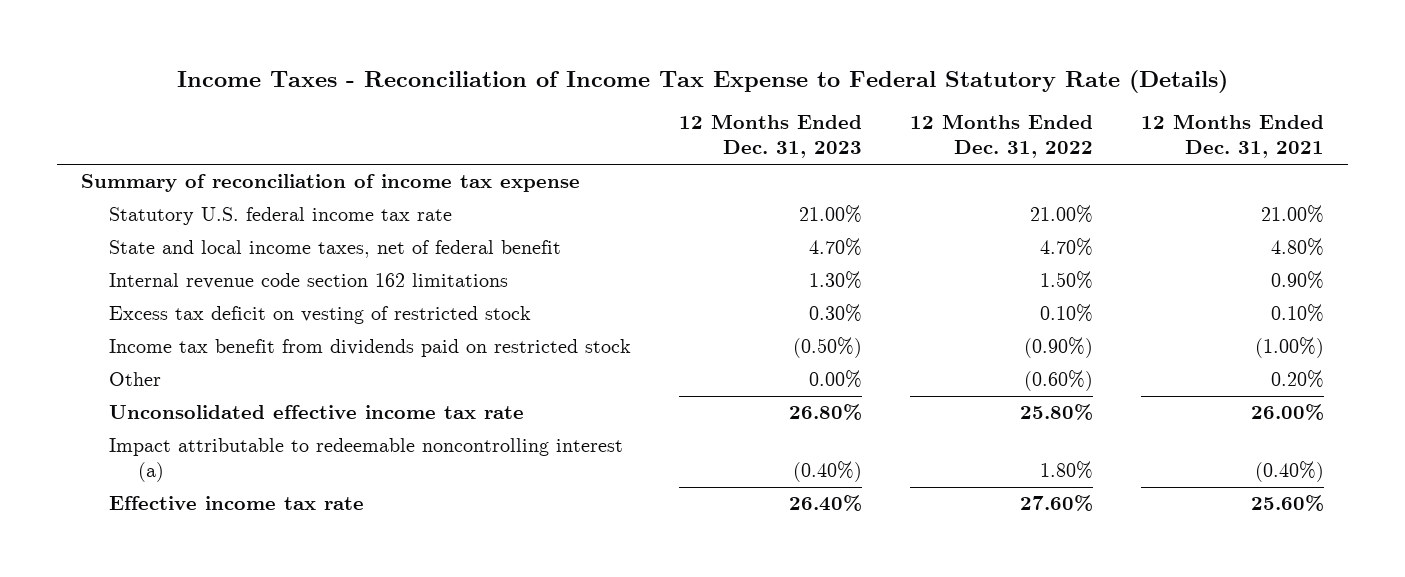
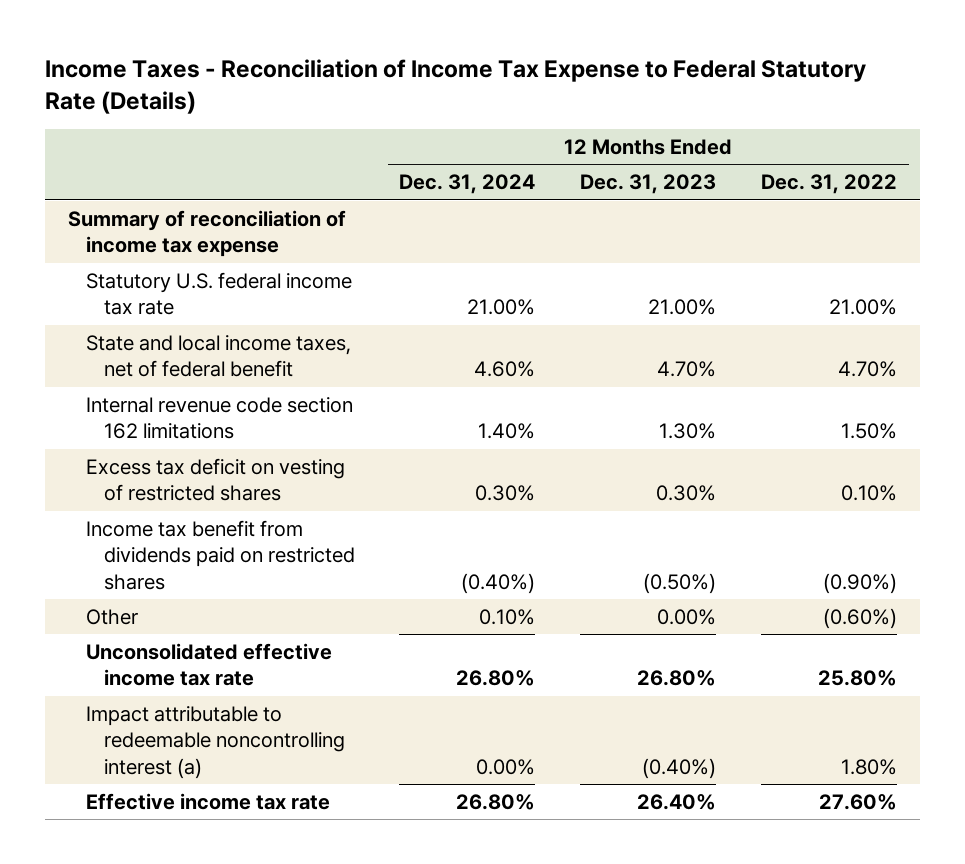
- | 12 Months Ended Dec. 31, 2023 | 12 Months Ended Dec. 31, 2022 | 12 Months Ended Dec. 31, 2021
+ | 12 Months Ended Dec. 31, 2024 | 12 Months Ended Dec. 31, 2023 | 12 Months Ended Dec. 31, 2022
- Excess tax deficit on vesting of restricted stock | 0.30% | 0.10% | 0.10%
- Income tax benefit from dividends paid on restricted stock | (0.50%) | (0.90%) | (1.00%)
+ Excess tax deficit on vesting of restricted shares | 0.30% | 0.30% | 0.10%
+ Income tax benefit from dividends paid on restricted shares | (0.40%) | (0.50%) | (0.90%)

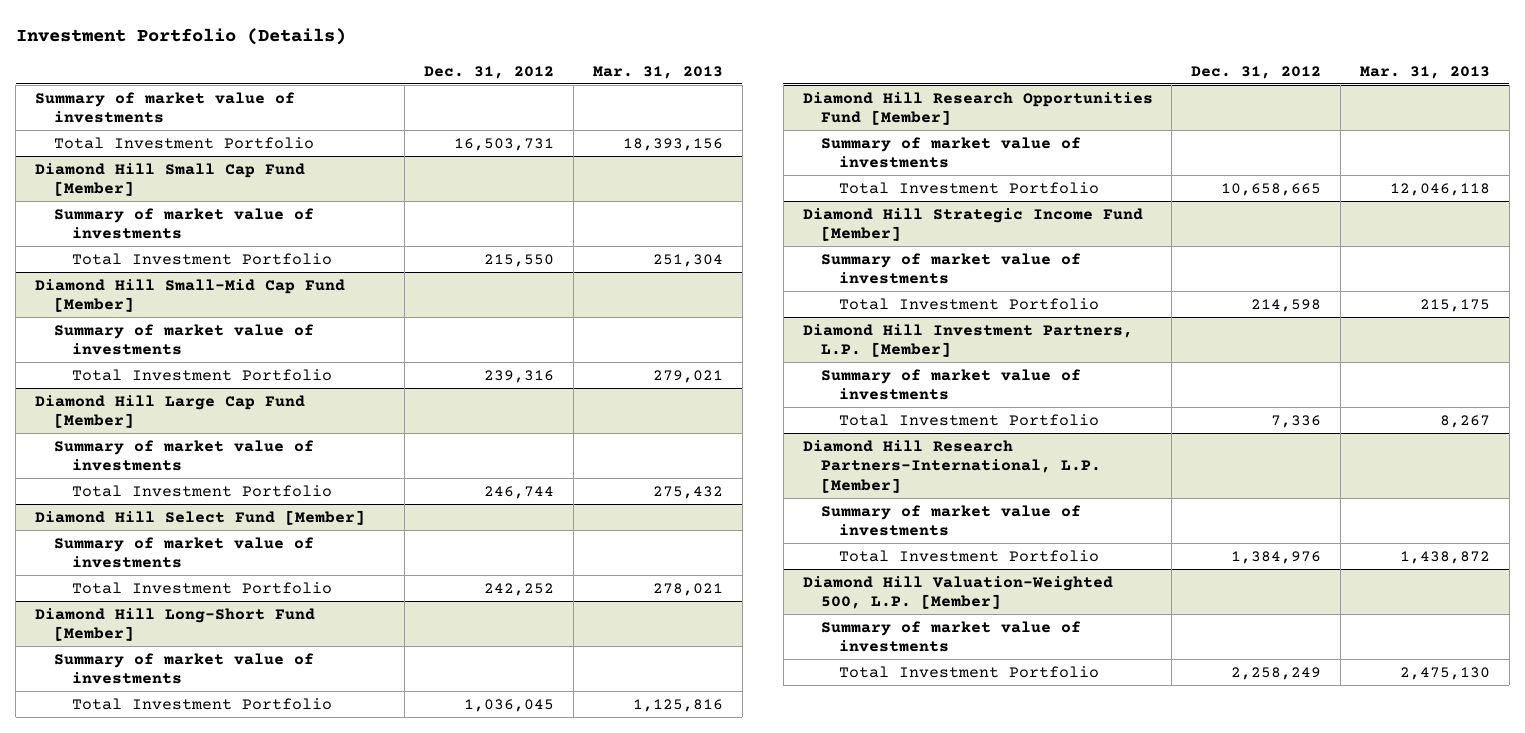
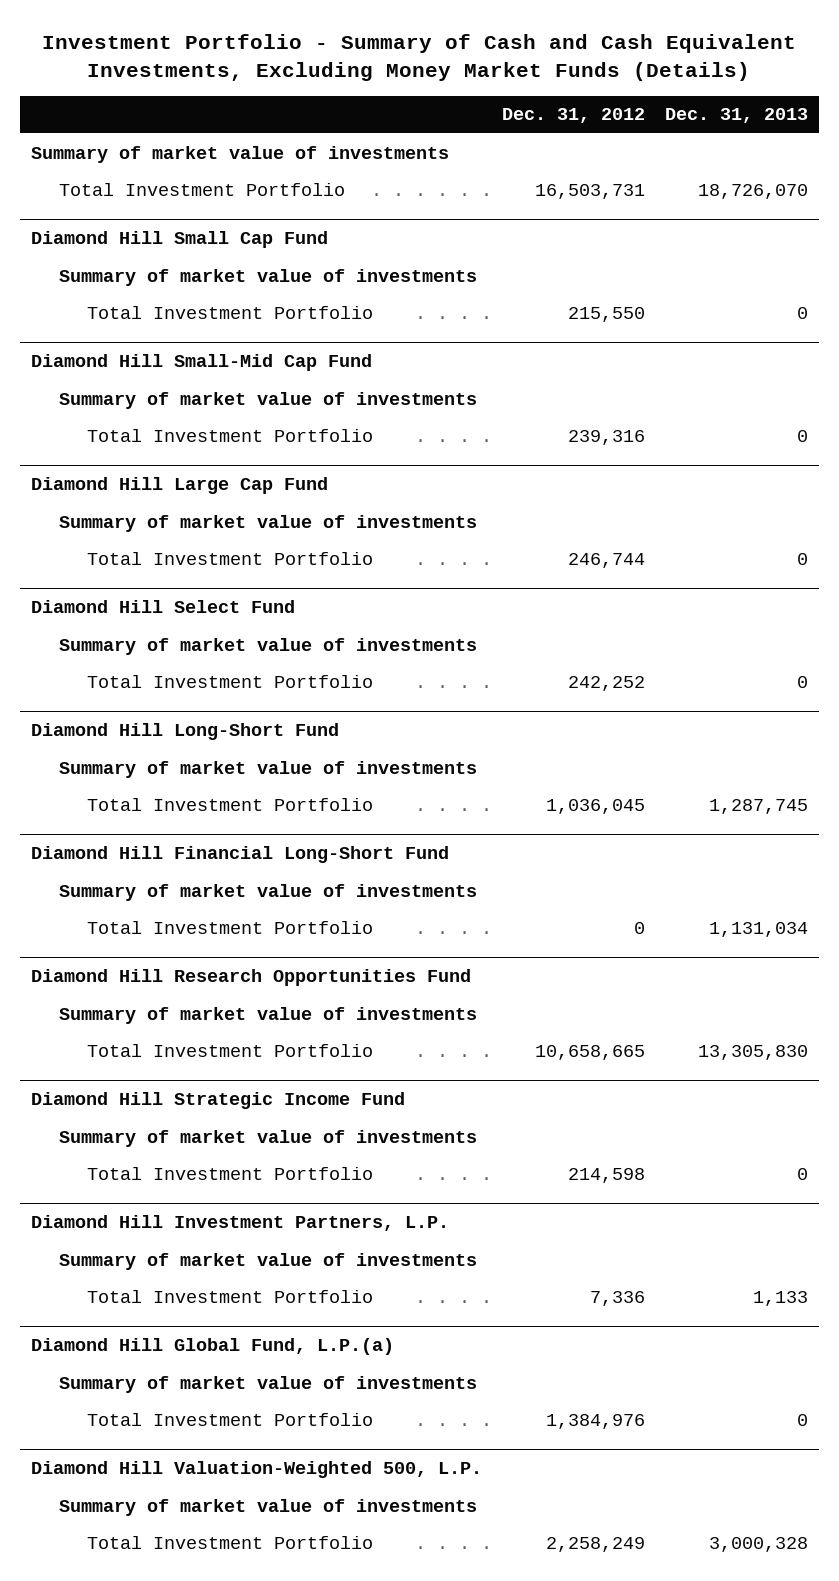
- Investment Portfolio (Details)
+ Investment Portfolio - Summary of Cash and Cash Equivalent Investments, Excluding Money Market Funds (Details)
- | Dec. 31, 2012 | Mar. 31, 2013
+ | Dec. 31, 2012 | Dec. 31, 2013
- Diamond Hill Small Cap Fund [Member]
+ Diamond Hill Small Cap Fund
- Diamond Hill Small-Mid Cap Fund [Member]
+ Diamond Hill Small-Mid Cap Fund
- Diamond Hill Large Cap Fund [Member]
+ Diamond Hill Large Cap Fund
- Diamond Hill Select Fund [Member]
+ Diamond Hill Select Fund
- Diamond Hill Long-Short Fund [Member]
+ Diamond Hill Long-Short Fund
- Diamond Hill Research Opportunities Fund [Member]
+ Diamond Hill Financial Long-Short Fund
+ Total Investment Portfolio | 0 | 1,131,034
+ Diamond Hill Research Opportunities Fund
+ Summary of market value of investments
- Diamond Hill Strategic Income Fund [Member]
+ Diamond Hill Strategic Income Fund
- Diamond Hill Investment Partners, L.P. [Member]
+ Diamond Hill Investment Partners, L.P.
- Diamond Hill Research Partners-International, L.P. [Member]
+ Diamond Hill Global Fund, L.P.(a)
- Diamond Hill Valuation-Weighted 500, L.P. [Member]
+ Diamond Hill Valuation-Weighted 500, L.P.

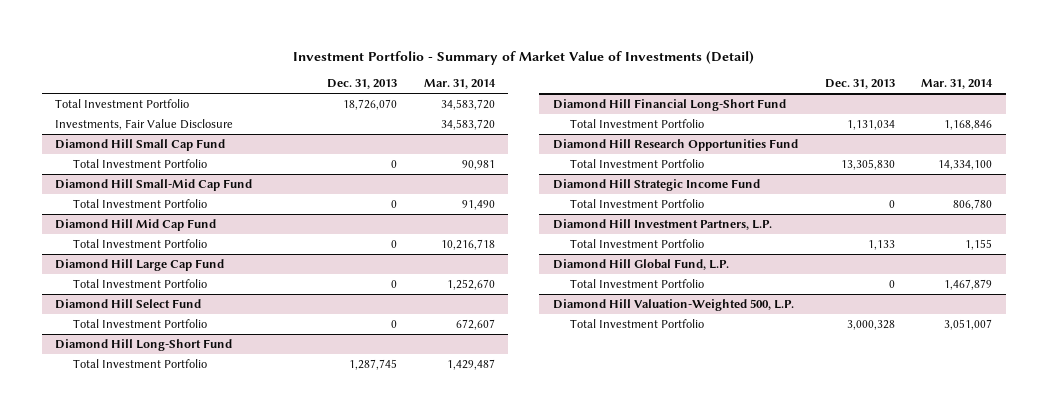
- Investment Portfolio - Summary of Cash and Cash Equivalent Investments, Excluding Money Market Funds (Details)
+ Investment Portfolio - Summary of Market Value of Investments (Detail)
- | Dec. 31, 2012 | Dec. 31, 2013
+ | Dec. 31, 2013 | Mar. 31, 2014
- Summary of market value of investments
+ Investments, Fair Value Disclosure | | 34,583,720
@ Diamond Hill Small Cap Fund
- Summary of market value of investments
@ Diamond Hill Small-Mid Cap Fund
- Summary of market value of investments
+ Diamond Hill Mid Cap Fund
+ Total Investment Portfolio | 0 | 10,216,718
@ Diamond Hill Large Cap Fund
- Summary of market value of investments
@ Diamond Hill Select Fund
- Summary of market value of investments
@ Diamond Hill Long-Short Fund
- Summary of market value of investments
@ Diamond Hill Financial Long-Short Fund
- Summary of market value of investments
@ Diamond Hill Research Opportunities Fund
- Summary of market value of investments
@ Diamond Hill Strategic Income Fund
- Summary of market value of investments
@ Diamond Hill Investment Partners, L.P.
- Summary of market value of investments
- Diamond Hill Global Fund, L.P.(a)
- Summary of market value of investments
+ Diamond Hill Global Fund, L.P.
@ Diamond Hill Valuation-Weighted 500, L.P.
- Summary of market value of investments

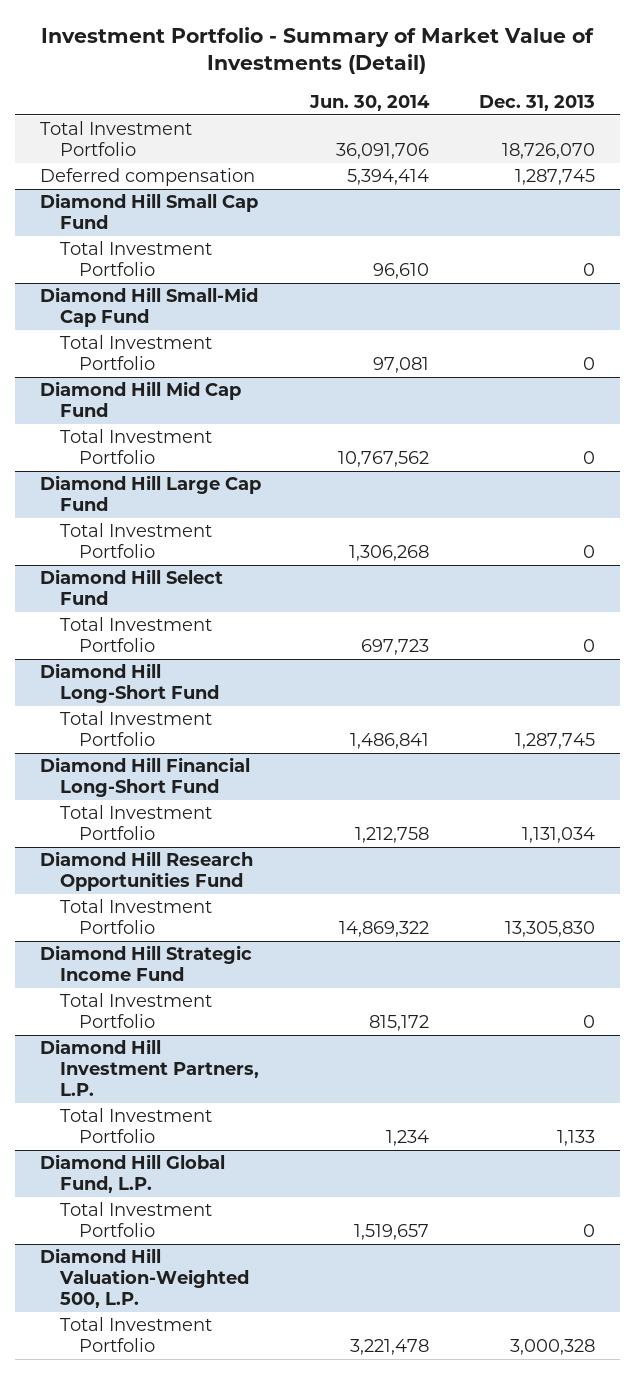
- | Dec. 31, 2013 | Mar. 31, 2014
+ | Jun. 30, 2014 | Dec. 31, 2013
- Investments, Fair Value Disclosure | | 34,583,720
+ Deferred compensation | 5,394,414 | 1,287,745

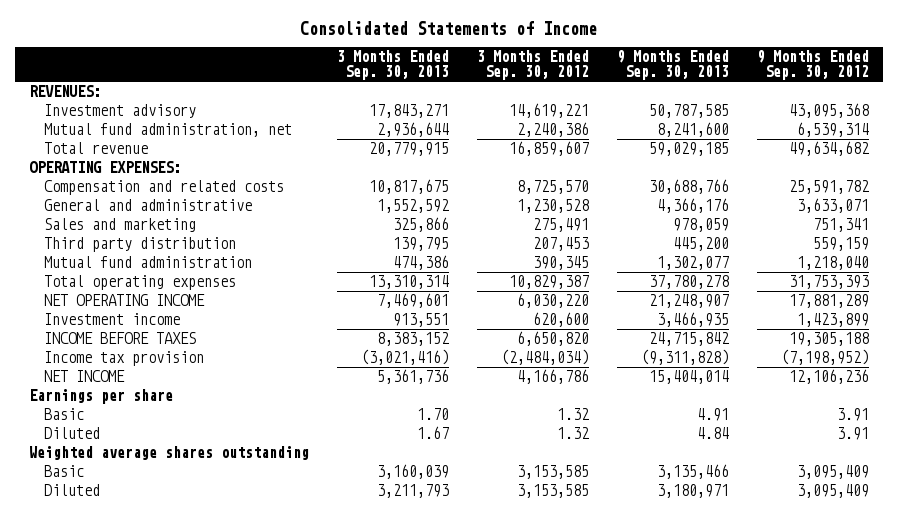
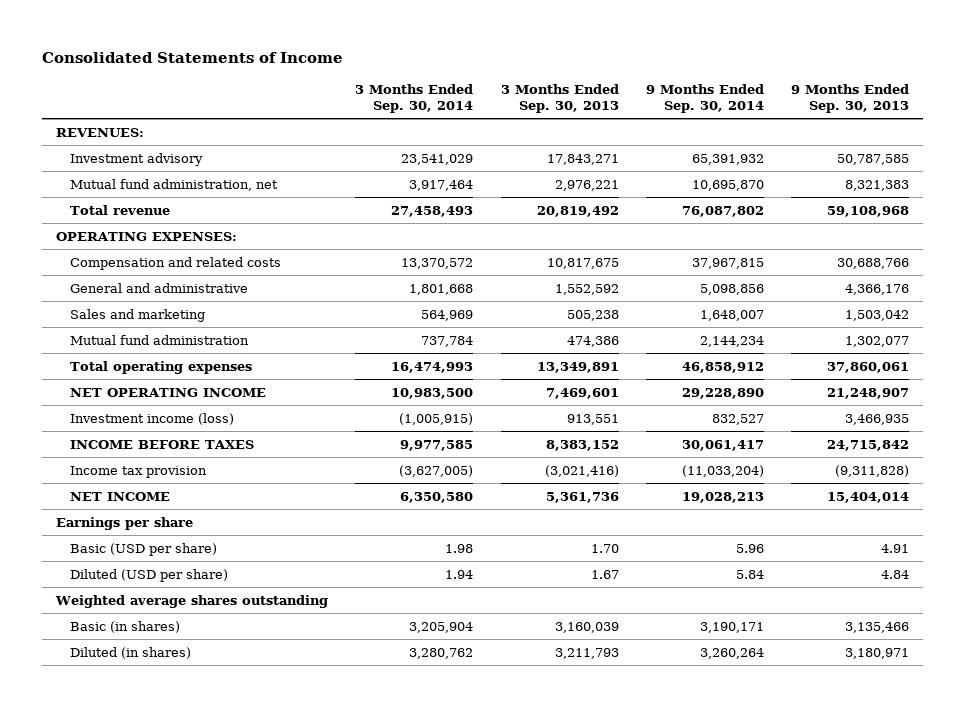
- | 3 Months Ended Sep. 30, 2013 | 3 Months Ended Sep. 30, 2012 | 9 Months Ended Sep. 30, 2013 | 9 Months Ended Sep. 30, 2012
+ | 3 Months Ended Sep. 30, 2014 | 3 Months Ended Sep. 30, 2013 | 9 Months Ended Sep. 30, 2014 | 9 Months Ended Sep. 30, 2013
- Mutual fund administration, net | 2,936,644 | 2,240,386 | 8,241,600 | 6,539,314
- Total revenue | 20,779,915 | 16,859,607 | 59,029,185 | 49,634,682
+ Mutual fund administration, net | 3,917,464 | 2,976,221 | 10,695,870 | 8,321,383
+ Total revenue | 27,458,493 | 20,819,492 | 76,087,802 | 59,108,968
- Sales and marketing | 325,866 | 275,491 | 978,059 | 751,341
- Third party distribution | 139,795 | 207,453 | 445,200 | 559,159
+ Sales and marketing | 564,969 | 505,238 | 1,648,007 | 1,503,042
- Total operating expenses | 13,310,314 | 10,829,387 | 37,780,278 | 31,753,393
+ Total operating expenses | 16,474,993 | 13,349,891 | 46,858,912 | 37,860,061
- Investment income | 913,551 | 620,600 | 3,466,935 | 1,423,899
+ Investment income (loss) | (1,005,915) | 913,551 | 832,527 | 3,466,935
- Basic | 1.70 | 1.32 | 4.91 | 3.91
- Diluted | 1.67 | 1.32 | 4.84 | 3.91
+ Basic (USD per share) | 1.98 | 1.70 | 5.96 | 4.91
+ Diluted (USD per share) | 1.94 | 1.67 | 5.84 | 4.84
- Basic | 3,160,039 | 3,153,585 | 3,135,466 | 3,095,409
- Diluted | 3,211,793 | 3,153,585 | 3,180,971 | 3,095,409
+ Basic (in shares) | 3,205,904 | 3,160,039 | 3,190,171 | 3,135,466
+ Diluted (in shares) | 3,280,762 | 3,211,793 | 3,260,264 | 3,180,971

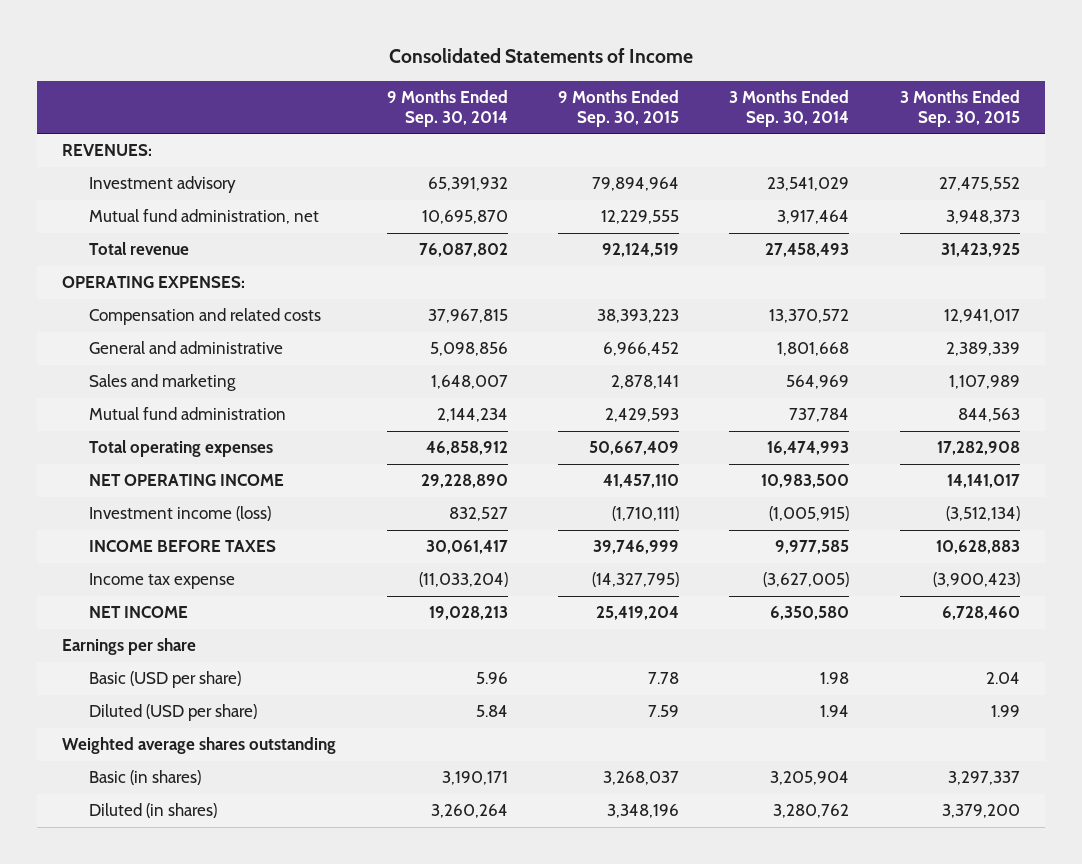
- | 3 Months Ended Sep. 30, 2014 | 3 Months Ended Sep. 30, 2013 | 9 Months Ended Sep. 30, 2014 | 9 Months Ended Sep. 30, 2013
+ | 9 Months Ended Sep. 30, 2014 | 9 Months Ended Sep. 30, 2015 | 3 Months Ended Sep. 30, 2014 | 3 Months Ended Sep. 30, 2015
- Income tax provision | (3,627,005) | (3,021,416) | (11,033,204) | (9,311,828)
+ Income tax expense | (11,033,204) | (14,327,795) | (3,627,005) | (3,900,423)

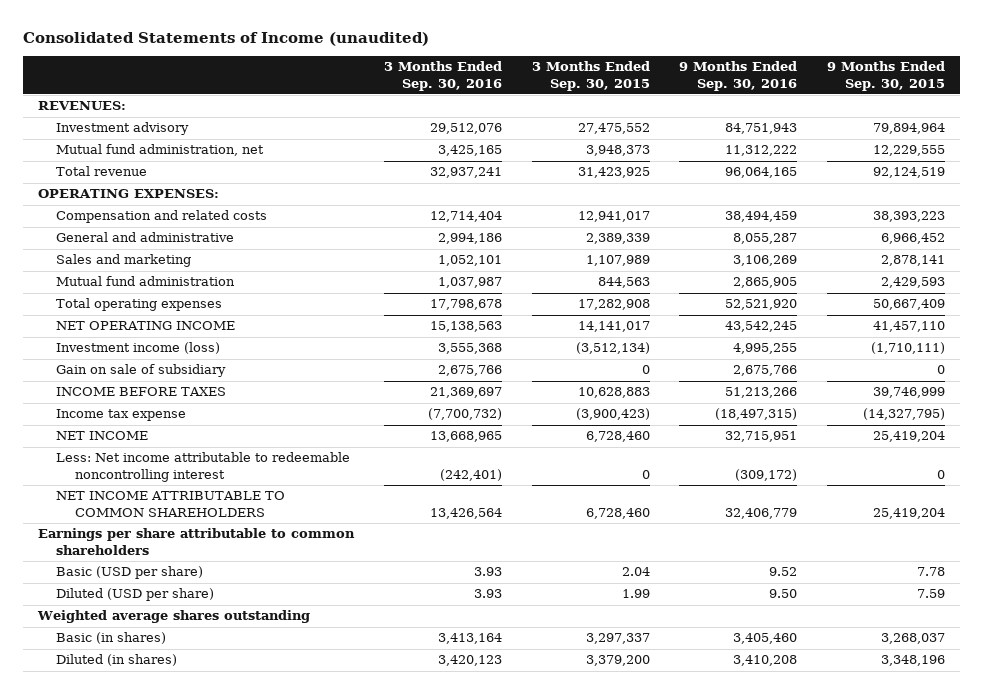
- Consolidated Statements of Income
+ Consolidated Statements of Income (unaudited)
- | 9 Months Ended Sep. 30, 2014 | 9 Months Ended Sep. 30, 2015 | 3 Months Ended Sep. 30, 2014 | 3 Months Ended Sep. 30, 2015
+ | 3 Months Ended Sep. 30, 2016 | 3 Months Ended Sep. 30, 2015 | 9 Months Ended Sep. 30, 2016 | 9 Months Ended Sep. 30, 2015
+ Gain on sale of subsidiary | 2,675,766 | 0 | 2,675,766 | 0
- Earnings per share
+ Less: Net income attributable to redeemable noncontrolling interest | (242,401) | 0 | (309,172) | 0
+ NET INCOME ATTRIBUTABLE TO COMMON SHAREHOLDERS | 13,426,564 | 6,728,460 | 32,406,779 | 25,419,204
+ Earnings per share attributable to common shareholders

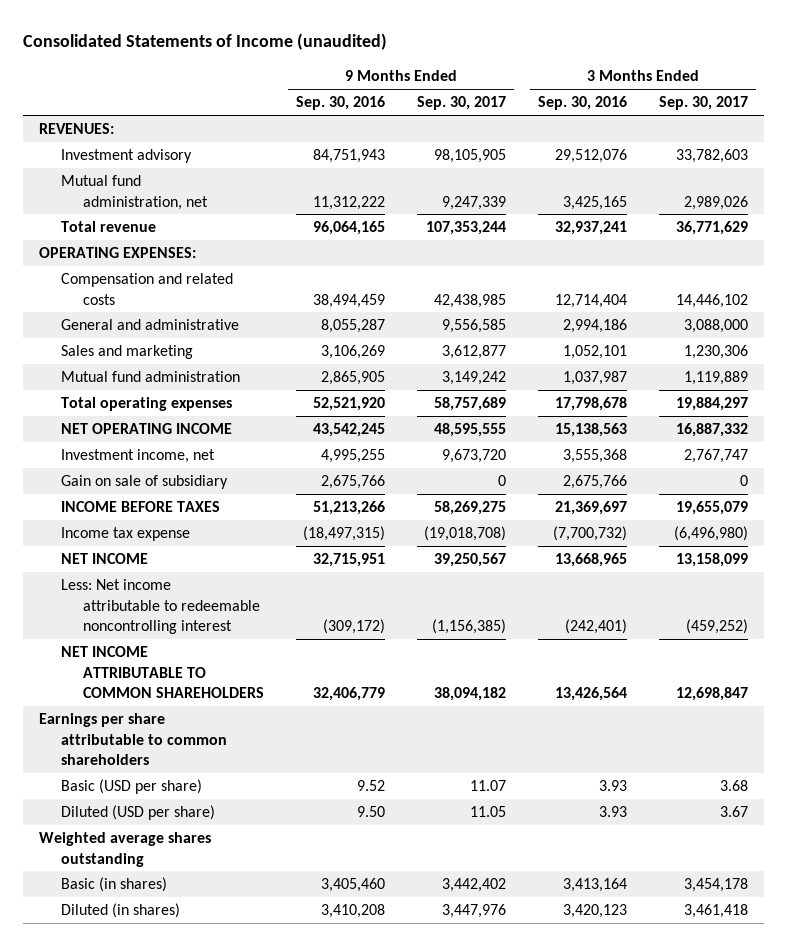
- | 3 Months Ended Sep. 30, 2016 | 3 Months Ended Sep. 30, 2015 | 9 Months Ended Sep. 30, 2016 | 9 Months Ended Sep. 30, 2015
+ | 9 Months Ended Sep. 30, 2016 | 9 Months Ended Sep. 30, 2017 | 3 Months Ended Sep. 30, 2016 | 3 Months Ended Sep. 30, 2017
- Investment income (loss) | 3,555,368 | (3,512,134) | 4,995,255 | (1,710,111)
+ Investment income, net | 4,995,255 | 9,673,720 | 3,555,368 | 2,767,747

